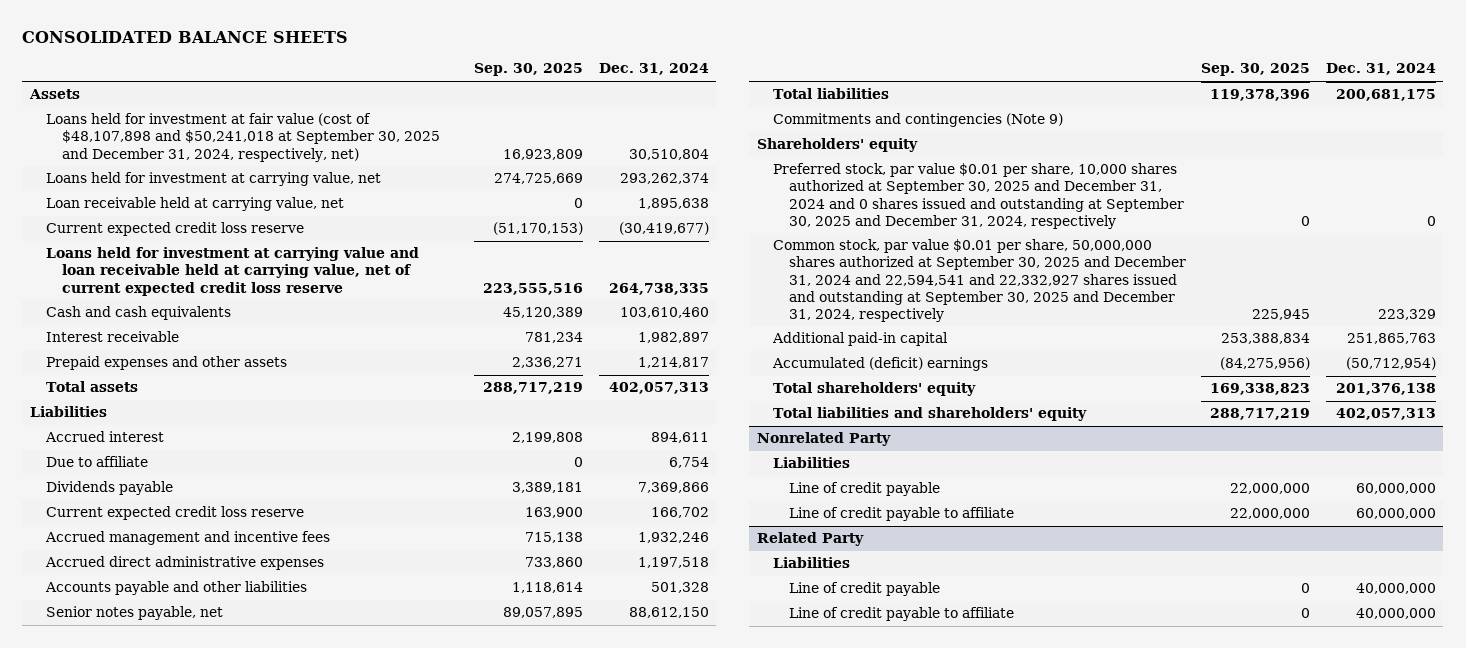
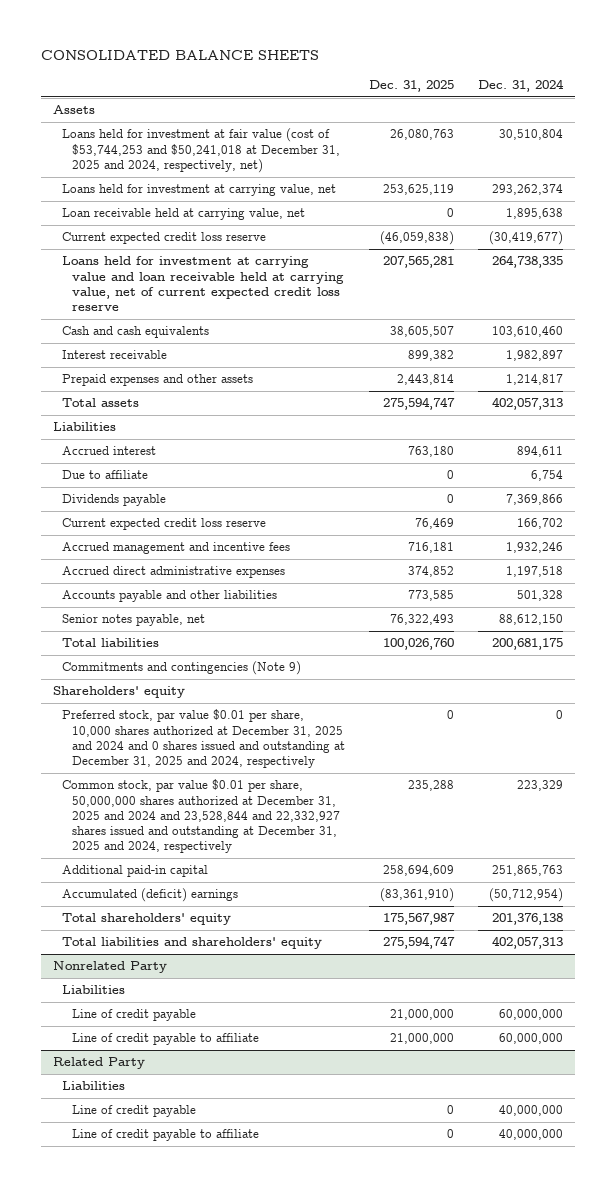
- | Sep. 30, 2025 | Dec. 31, 2024
+ | Dec. 31, 2025 | Dec. 31, 2024
- Loans held for investment at fair value (cost of $48,107,898 and $50,241,018 at September 30, 2025 and December 31, 2024, respectively, net) | 16,923,809 | 30,510,804
+ Loans held for investment at fair value (cost of $53,744,253 and $50,241,018 at December 31, 2025 and 2024, respectively, net) | 26,080,763 | 30,510,804
- Preferred stock, par value $0.01 per share, 10,000 shares authorized at September 30, 2025 and December 31, 2024 and 0 shares issued and outstanding at September 30, 2025 and December 31, 2024, respectively | 0 | 0
- Common stock, par value $0.01 per share, 50,000,000 shares authorized at September 30, 2025 and December 31, 2024 and 22,594,541 and 22,332,927 shares issued and outstanding at September 30, 2025 and December 31, 2024, respectively | 225,945 | 223,329
+ Preferred stock, par value $0.01 per share, 10,000 shares authorized at December 31, 2025 and 2024 and 0 shares issued and outstanding at December 31, 2025 and 2024, respectively | 0 | 0
+ Common stock, par value $0.01 per share, 50,000,000 shares authorized at December 31, 2025 and 2024 and 23,528,844 and 22,332,927 shares issued and outstanding at December 31, 2025 and 2024, respectively | 235,288 | 223,329

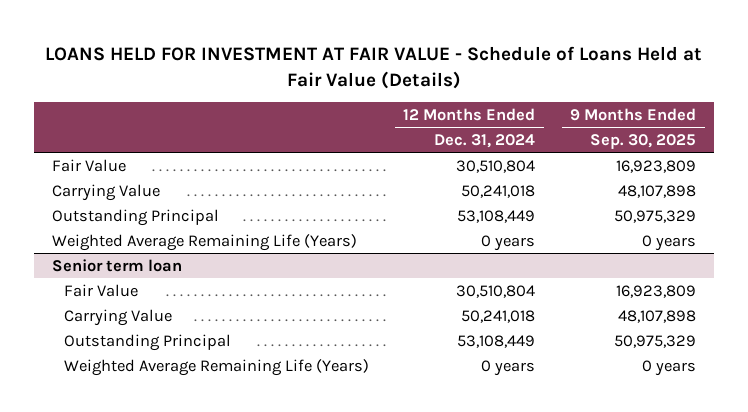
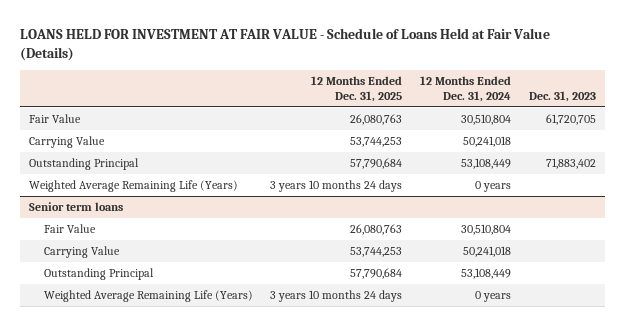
- | 12 Months Ended Dec. 31, 2024 | 9 Months Ended Sep. 30, 2025
+ | 12 Months Ended Dec. 31, 2025 | 12 Months Ended Dec. 31, 2024 | Dec. 31, 2023
- Senior term loan
+ Senior term loans

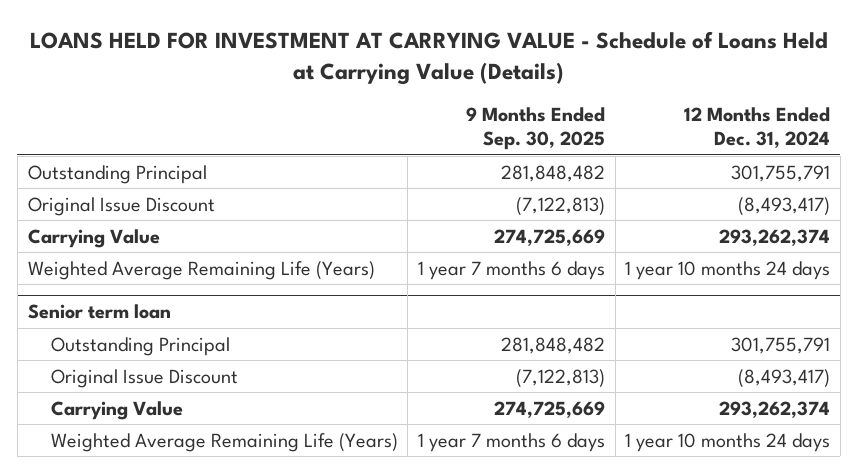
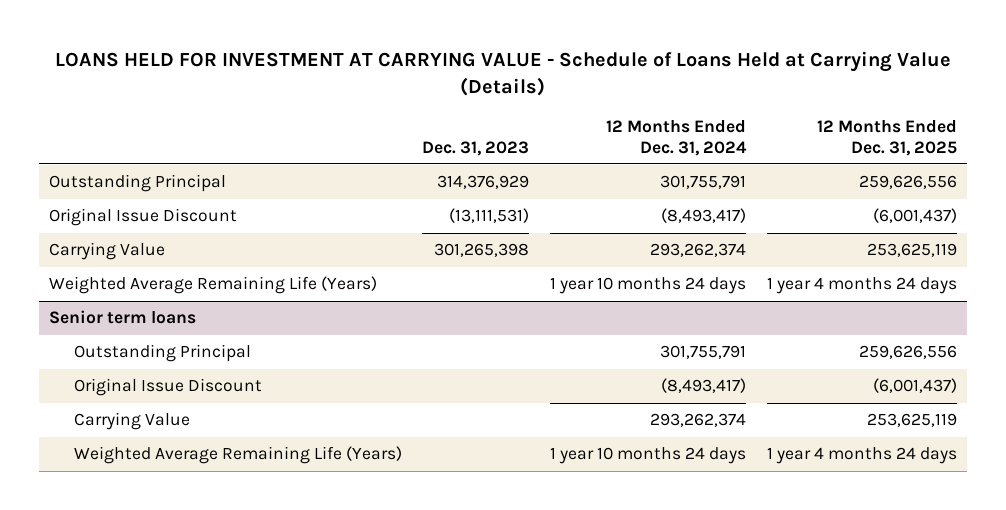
- | 9 Months Ended Sep. 30, 2025 | 12 Months Ended Dec. 31, 2024
+ | Dec. 31, 2023 | 12 Months Ended Dec. 31, 2024 | 12 Months Ended Dec. 31, 2025
- Senior term loan
+ Senior term loans

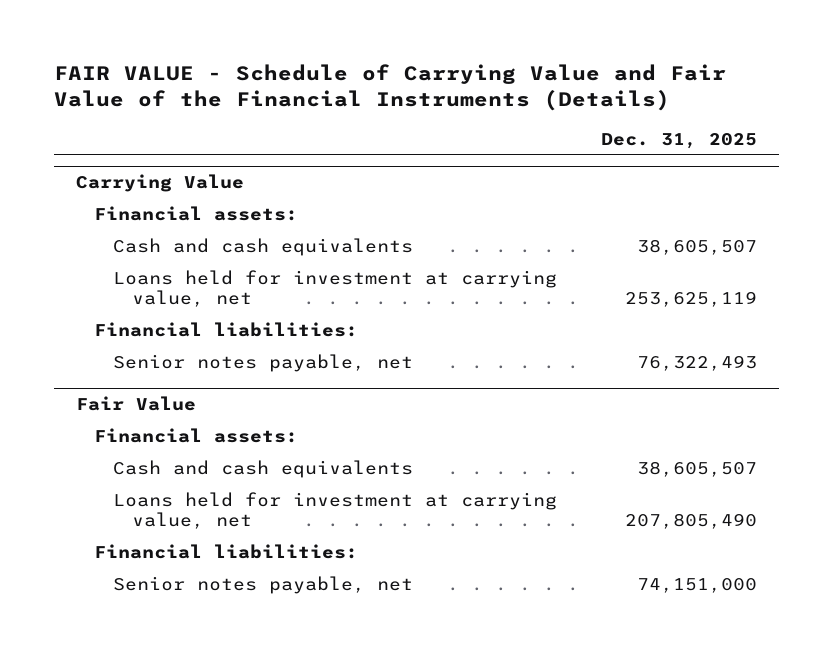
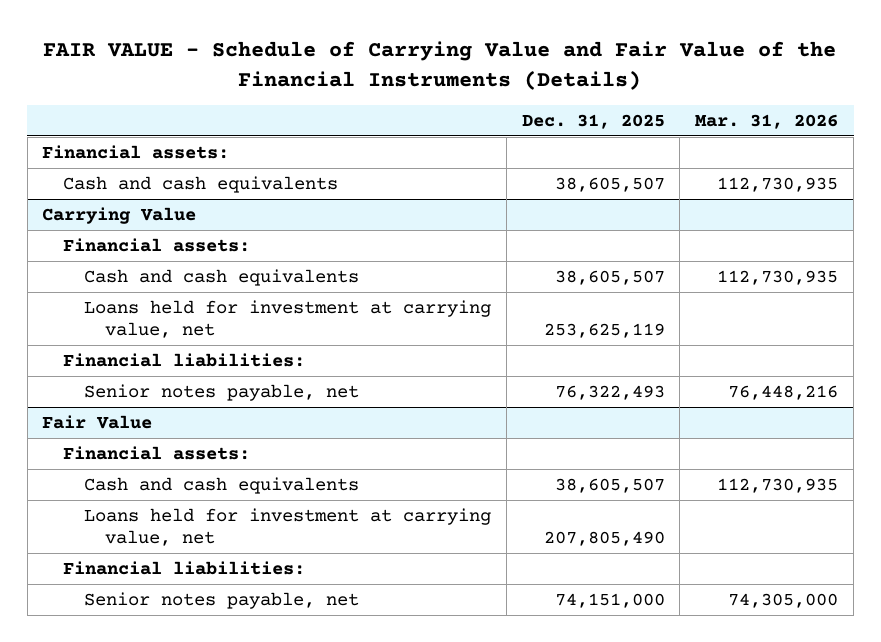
- | Dec. 31, 2025
+ | Dec. 31, 2025 | Mar. 31, 2026
+ Financial assets:
+ Cash and cash equivalents | 38,605,507 | 112,730,935

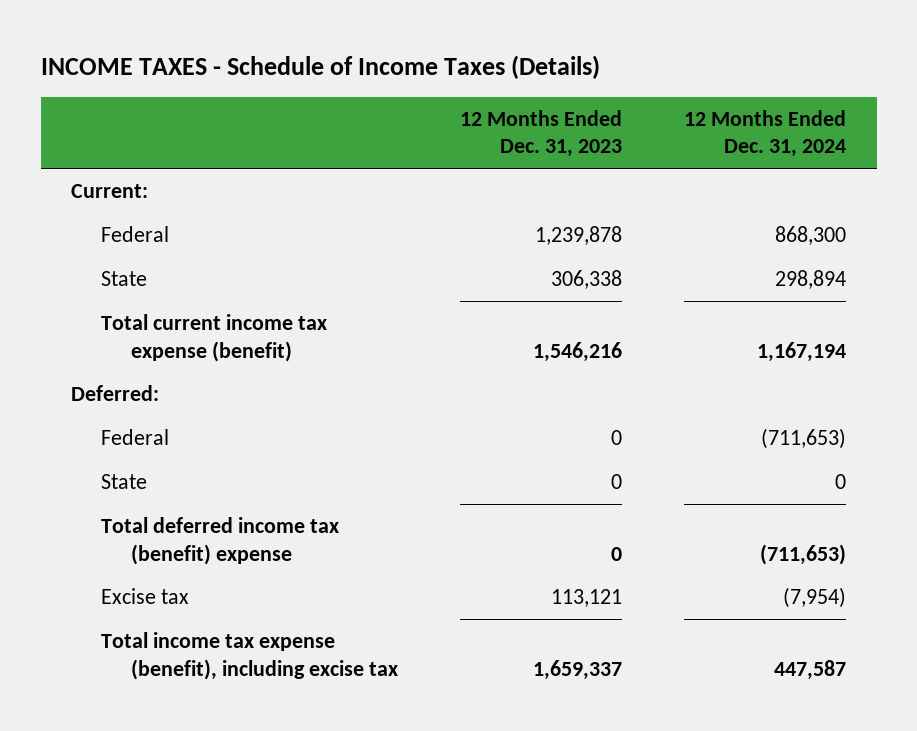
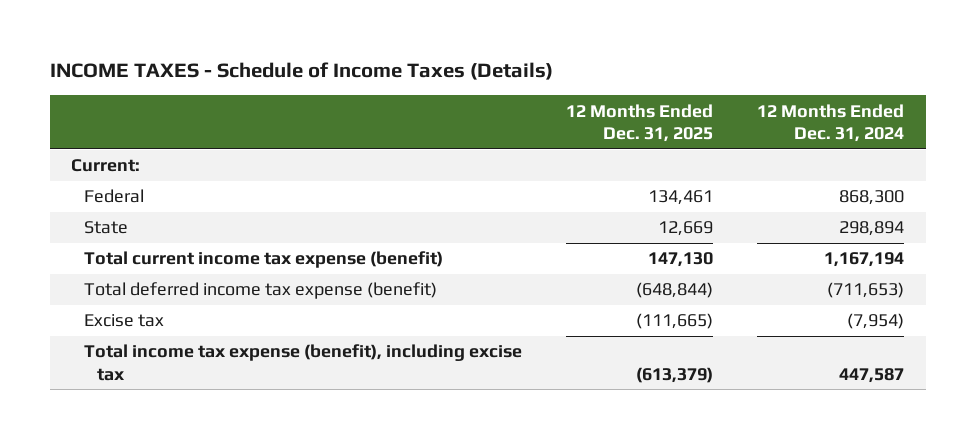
- | 12 Months Ended Dec. 31, 2023 | 12 Months Ended Dec. 31, 2024
+ | 12 Months Ended Dec. 31, 2025 | 12 Months Ended Dec. 31, 2024
- Deferred:
- Federal | 0 | (711,653)
- State | 0 | 0
- Total deferred income tax (benefit) expense | 0 | (711,653)
+ Total deferred income tax expense (benefit) | (648,844) | (711,653)

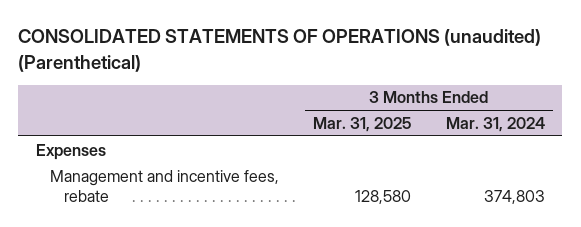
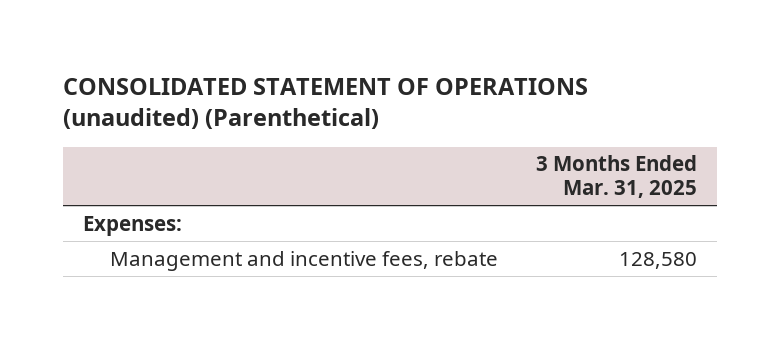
- CONSOLIDATED STATEMENTS OF OPERATIONS (unaudited) (Parenthetical)
+ CONSOLIDATED STATEMENT OF OPERATIONS (unaudited) (Parenthetical)
- | 3 Months Ended Mar. 31, 2025 | 3 Months Ended Mar. 31, 2024
+ | 3 Months Ended Mar. 31, 2025
- Expenses
+ Expenses:

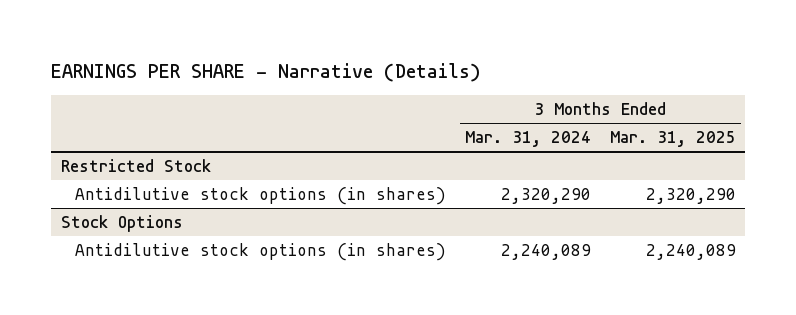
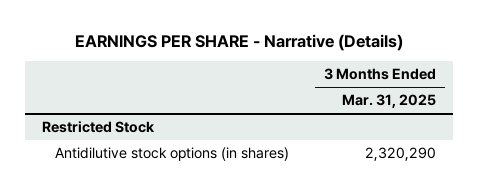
- | 3 Months Ended Mar. 31, 2024 | 3 Months Ended Mar. 31, 2025
+ | 3 Months Ended Mar. 31, 2025
- Stock Options
- Antidilutive stock options (in shares) | 2,240,089 | 2,240,089

